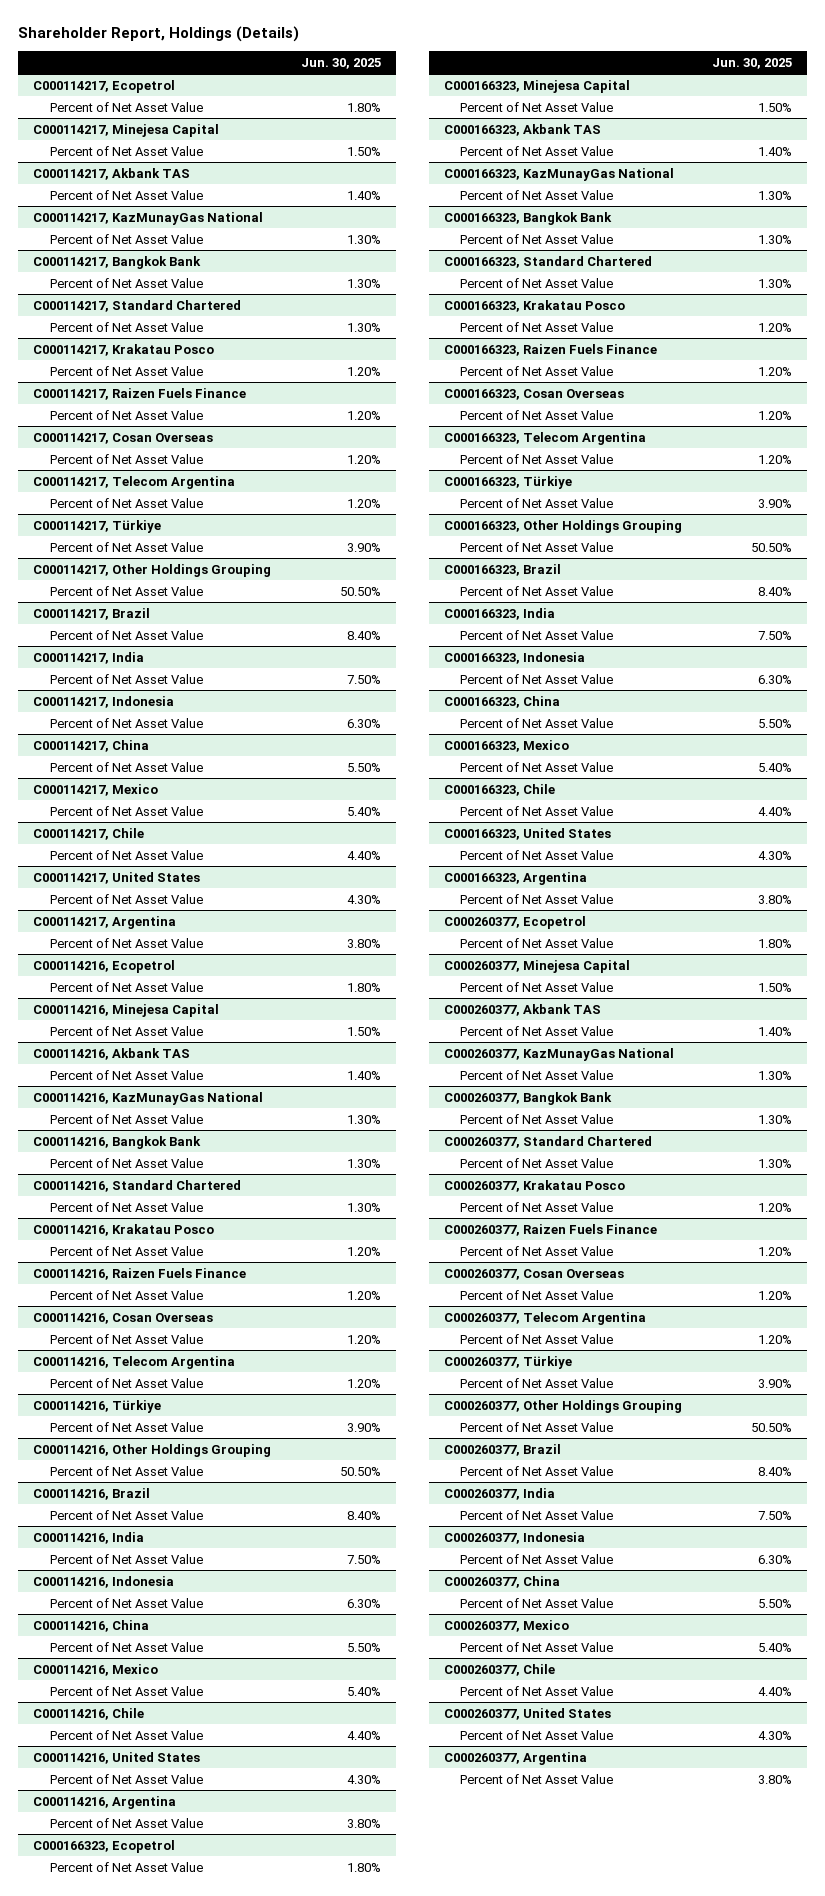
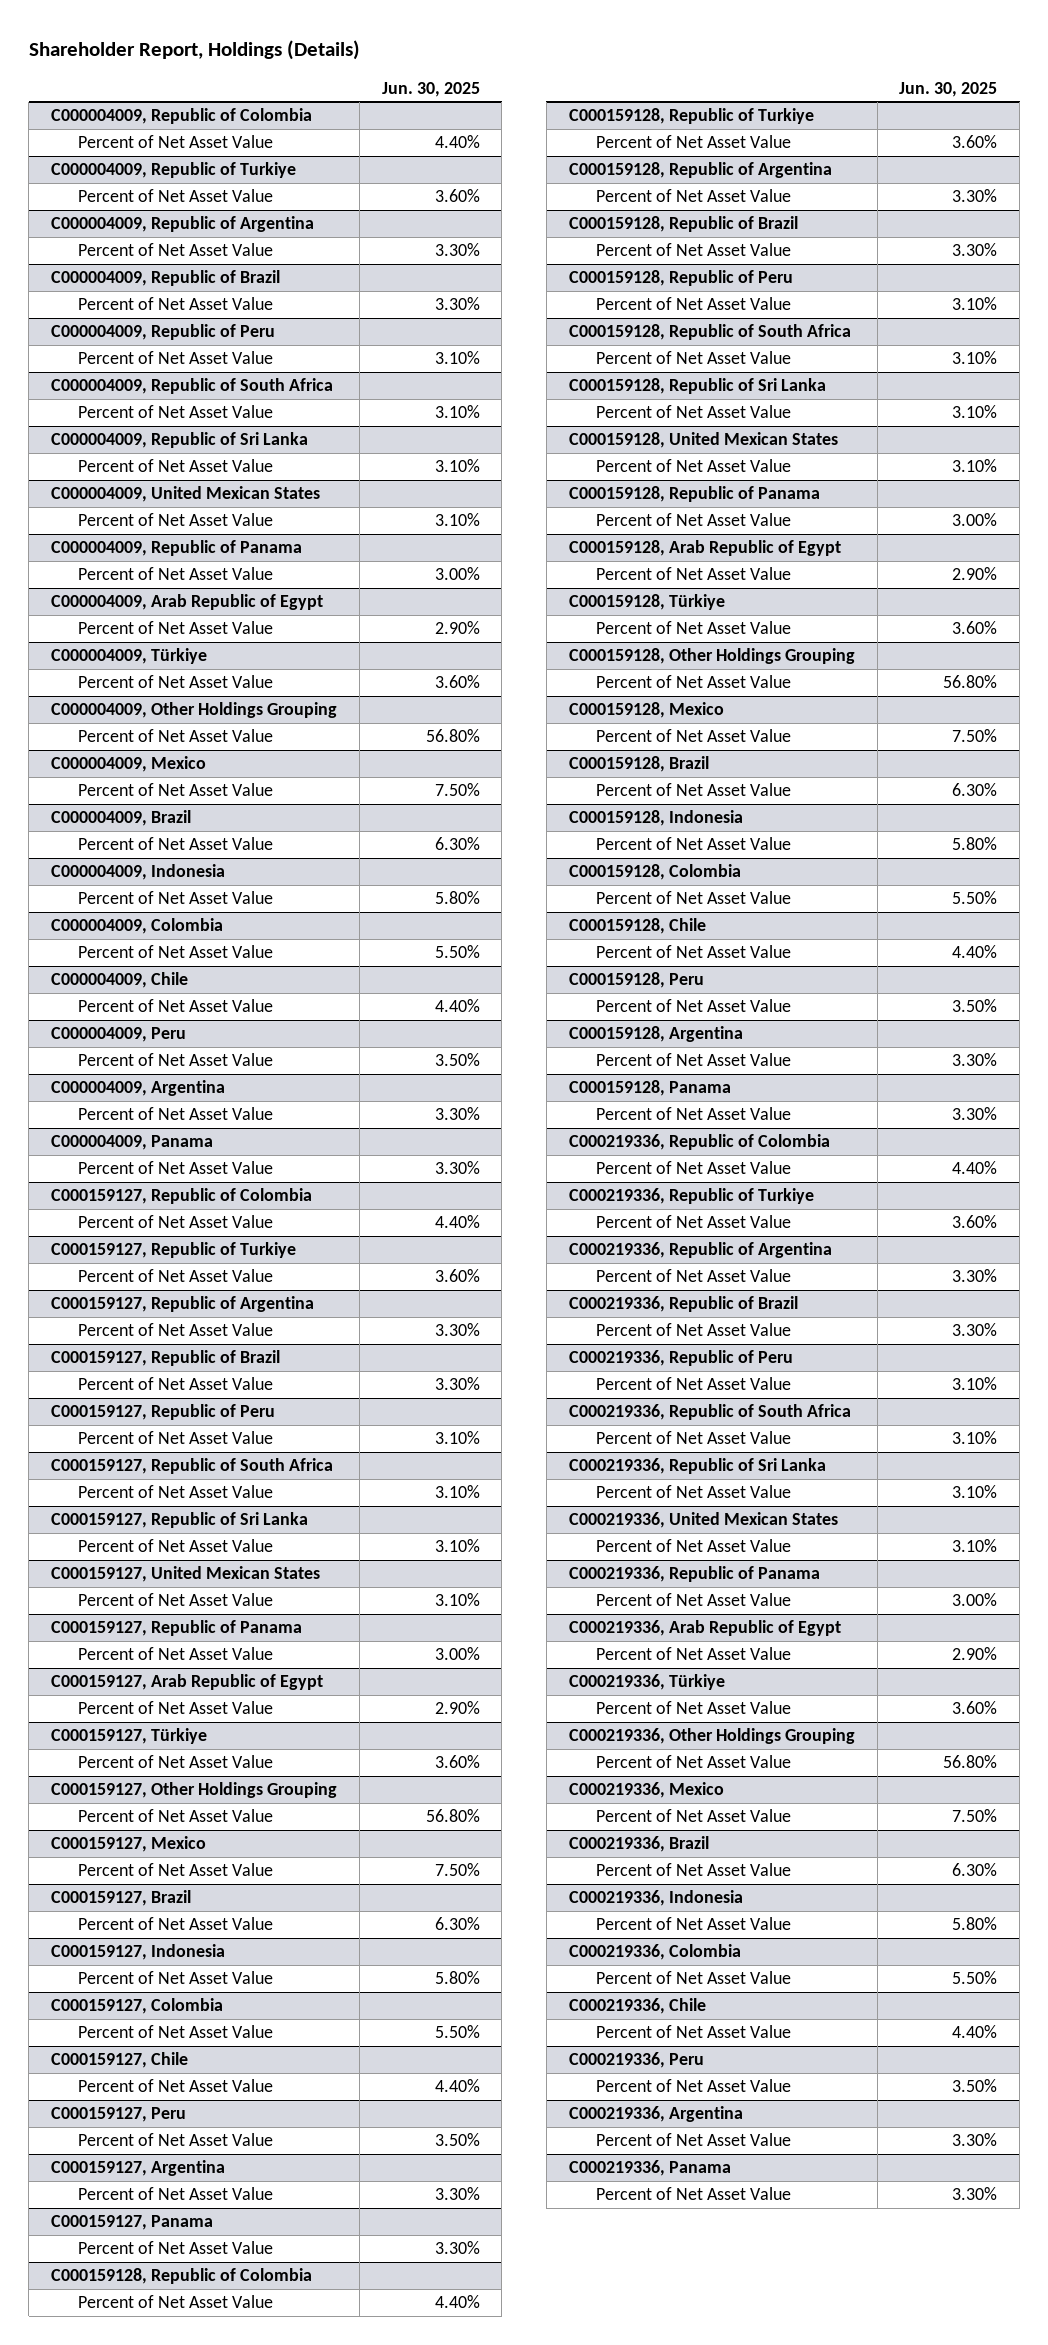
- C000114217, Ecopetrol
- Percent of Net Asset Value | 1.80%
- C000114217, Minejesa Capital
- Percent of Net Asset Value | 1.50%
- C000114217, Akbank TAS
- Percent of Net Asset Value | 1.40%
- C000114217, KazMunayGas National
- Percent of Net Asset Value | 1.30%
- C000114217, Bangkok Bank
- Percent of Net Asset Value | 1.30%
- C000114217, Standard Chartered
- Percent of Net Asset Value | 1.30%
- C000114217, Krakatau Posco
- Percent of Net Asset Value | 1.20%
- C000114217, Raizen Fuels Finance
- Percent of Net Asset Value | 1.20%
- C000114217, Cosan Overseas
- Percent of Net Asset Value | 1.20%
- C000114217, Telecom Argentina
- Percent of Net Asset Value | 1.20%
- C000114217, Türkiye
- Percent of Net Asset Value | 3.90%
- C000114217, Other Holdings Grouping
- Percent of Net Asset Value | 50.50%
- C000114217, Brazil
- Percent of Net Asset Value | 8.40%
- C000114217, India
+ C000004009, Republic of Colombia
+ Percent of Net Asset Value | 4.40%
+ C000004009, Republic of Turkiye
+ Percent of Net Asset Value | 3.60%
+ C000004009, Republic of Argentina
+ Percent of Net Asset Value | 3.30%
+ C000004009, Republic of Brazil
+ Percent of Net Asset Value | 3.30%
+ C000004009, Republic of Peru
+ Percent of Net Asset Value | 3.10%
+ C000004009, Republic of South Africa
+ Percent of Net Asset Value | 3.10%
+ C000004009, Republic of Sri Lanka
+ Percent of Net Asset Value | 3.10%
+ C000004009, United Mexican States
+ Percent of Net Asset Value | 3.10%
+ C000004009, Republic of Panama
+ Percent of Net Asset Value | 3.00%
+ C000004009, Arab Republic of Egypt
+ Percent of Net Asset Value | 2.90%
+ C000004009, Türkiye
+ Percent of Net Asset Value | 3.60%
+ C000004009, Other Holdings Grouping
+ Percent of Net Asset Value | 56.80%
+ C000004009, Mexico
- C000114217, Indonesia
+ C000004009, Brazil
- C000114217, China
+ C000004009, Indonesia
+ Percent of Net Asset Value | 5.80%
+ C000004009, Colombia
- C000114217, Mexico
- Percent of Net Asset Value | 5.40%
- C000114217, Chile
+ C000004009, Chile
- C000114217, United States
- Percent of Net Asset Value | 4.30%
- C000114217, Argentina
- Percent of Net Asset Value | 3.80%
- C000114216, Ecopetrol
- Percent of Net Asset Value | 1.80%
- C000114216, Minejesa Capital
- Percent of Net Asset Value | 1.50%
- C000114216, Akbank TAS
- Percent of Net Asset Value | 1.40%
- C000114216, KazMunayGas National
- Percent of Net Asset Value | 1.30%
- C000114216, Bangkok Bank
- Percent of Net Asset Value | 1.30%
- C000114216, Standard Chartered
- Percent of Net Asset Value | 1.30%
- C000114216, Krakatau Posco
- Percent of Net Asset Value | 1.20%
- C000114216, Raizen Fuels Finance
- Percent of Net Asset Value | 1.20%
- C000114216, Cosan Overseas
- Percent of Net Asset Value | 1.20%
- C000114216, Telecom Argentina
- Percent of Net Asset Value | 1.20%
- C000114216, Türkiye
- Percent of Net Asset Value | 3.90%
- C000114216, Other Holdings Grouping
- Percent of Net Asset Value | 50.50%
- C000114216, Brazil
- Percent of Net Asset Value | 8.40%
- C000114216, India
+ C000004009, Peru
+ Percent of Net Asset Value | 3.50%
+ C000004009, Argentina
+ Percent of Net Asset Value | 3.30%
+ C000004009, Panama
+ Percent of Net Asset Value | 3.30%
+ C000159127, Republic of Colombia
+ Percent of Net Asset Value | 4.40%
+ C000159127, Republic of Turkiye
+ Percent of Net Asset Value | 3.60%
+ C000159127, Republic of Argentina
+ Percent of Net Asset Value | 3.30%
+ C000159127, Republic of Brazil
+ Percent of Net Asset Value | 3.30%
+ C000159127, Republic of Peru
+ Percent of Net Asset Value | 3.10%
+ C000159127, Republic of South Africa
+ Percent of Net Asset Value | 3.10%
+ C000159127, Republic of Sri Lanka
+ Percent of Net Asset Value | 3.10%
+ C000159127, United Mexican States
+ Percent of Net Asset Value | 3.10%
+ C000159127, Republic of Panama
+ Percent of Net Asset Value | 3.00%
+ C000159127, Arab Republic of Egypt
+ Percent of Net Asset Value | 2.90%
+ C000159127, Türkiye
+ Percent of Net Asset Value | 3.60%
+ C000159127, Other Holdings Grouping
+ Percent of Net Asset Value | 56.80%
+ C000159127, Mexico
- C000114216, Indonesia
+ C000159127, Brazil
- C000114216, China
+ C000159127, Indonesia
+ Percent of Net Asset Value | 5.80%
+ C000159127, Colombia
- C000114216, Mexico
- Percent of Net Asset Value | 5.40%
- C000114216, Chile
+ C000159127, Chile
- C000114216, United States
- Percent of Net Asset Value | 4.30%
- C000114216, Argentina
- Percent of Net Asset Value | 3.80%
- C000166323, Ecopetrol
- Percent of Net Asset Value | 1.80%
- C000166323, Minejesa Capital
- Percent of Net Asset Value | 1.50%
- C000166323, Akbank TAS
- Percent of Net Asset Value | 1.40%
- C000166323, KazMunayGas National
- Percent of Net Asset Value | 1.30%
- C000166323, Bangkok Bank
- Percent of Net Asset Value | 1.30%
- C000166323, Standard Chartered
- Percent of Net Asset Value | 1.30%
- C000166323, Krakatau Posco
- Percent of Net Asset Value | 1.20%
- C000166323, Raizen Fuels Finance
- Percent of Net Asset Value | 1.20%
- C000166323, Cosan Overseas
- Percent of Net Asset Value | 1.20%
- C000166323, Telecom Argentina
- Percent of Net Asset Value | 1.20%
- C000166323, Türkiye
- Percent of Net Asset Value | 3.90%
- C000166323, Other Holdings Grouping
- Percent of Net Asset Value | 50.50%
- C000166323, Brazil
- Percent of Net Asset Value | 8.40%
- C000166323, India
+ C000159127, Peru
+ Percent of Net Asset Value | 3.50%
+ C000159127, Argentina
+ Percent of Net Asset Value | 3.30%
+ C000159127, Panama
+ Percent of Net Asset Value | 3.30%
+ C000159128, Republic of Colombia
+ Percent of Net Asset Value | 4.40%
+ C000159128, Republic of Turkiye
+ Percent of Net Asset Value | 3.60%
+ C000159128, Republic of Argentina
+ Percent of Net Asset Value | 3.30%
+ C000159128, Republic of Brazil
+ Percent of Net Asset Value | 3.30%
+ C000159128, Republic of Peru
+ Percent of Net Asset Value | 3.10%
+ C000159128, Republic of South Africa
+ Percent of Net Asset Value | 3.10%
+ C000159128, Republic of Sri Lanka
+ Percent of Net Asset Value | 3.10%
+ C000159128, United Mexican States
+ Percent of Net Asset Value | 3.10%
+ C000159128, Republic of Panama
+ Percent of Net Asset Value | 3.00%
+ C000159128, Arab Republic of Egypt
+ Percent of Net Asset Value | 2.90%
+ C000159128, Türkiye
+ Percent of Net Asset Value | 3.60%
+ C000159128, Other Holdings Grouping
+ Percent of Net Asset Value | 56.80%
+ C000159128, Mexico
- C000166323, Indonesia
+ C000159128, Brazil
- C000166323, China
+ C000159128, Indonesia
+ Percent of Net Asset Value | 5.80%
+ C000159128, Colombia
- C000166323, Mexico
- Percent of Net Asset Value | 5.40%
- C000166323, Chile
+ C000159128, Chile
- C000166323, United States
- Percent of Net Asset Value | 4.30%
- C000166323, Argentina
- Percent of Net Asset Value | 3.80%
- C000260377, Ecopetrol
- Percent of Net Asset Value | 1.80%
- C000260377, Minejesa Capital
- Percent of Net Asset Value | 1.50%
- C000260377, Akbank TAS
- Percent of Net Asset Value | 1.40%
- C000260377, KazMunayGas National
- Percent of Net Asset Value | 1.30%
- C000260377, Bangkok Bank
- Percent of Net Asset Value | 1.30%
- C000260377, Standard Chartered
- Percent of Net Asset Value | 1.30%
- C000260377, Krakatau Posco
- Percent of Net Asset Value | 1.20%
- C000260377, Raizen Fuels Finance
- Percent of Net Asset Value | 1.20%
- C000260377, Cosan Overseas
- Percent of Net Asset Value | 1.20%
- C000260377, Telecom Argentina
- Percent of Net Asset Value | 1.20%
- C000260377, Türkiye
- Percent of Net Asset Value | 3.90%
- C000260377, Other Holdings Grouping
- Percent of Net Asset Value | 50.50%
- C000260377, Brazil
- Percent of Net Asset Value | 8.40%
- C000260377, India
+ C000159128, Peru
+ Percent of Net Asset Value | 3.50%
+ C000159128, Argentina
+ Percent of Net Asset Value | 3.30%
+ C000159128, Panama
+ Percent of Net Asset Value | 3.30%
+ C000219336, Republic of Colombia
+ Percent of Net Asset Value | 4.40%
+ C000219336, Republic of Turkiye
+ Percent of Net Asset Value | 3.60%
+ C000219336, Republic of Argentina
+ Percent of Net Asset Value | 3.30%
+ C000219336, Republic of Brazil
+ Percent of Net Asset Value | 3.30%
+ C000219336, Republic of Peru
+ Percent of Net Asset Value | 3.10%
+ C000219336, Republic of South Africa
+ Percent of Net Asset Value | 3.10%
+ C000219336, Republic of Sri Lanka
+ Percent of Net Asset Value | 3.10%
+ C000219336, United Mexican States
+ Percent of Net Asset Value | 3.10%
+ C000219336, Republic of Panama
+ Percent of Net Asset Value | 3.00%
+ C000219336, Arab Republic of Egypt
+ Percent of Net Asset Value | 2.90%
+ C000219336, Türkiye
+ Percent of Net Asset Value | 3.60%
+ C000219336, Other Holdings Grouping
+ Percent of Net Asset Value | 56.80%
+ C000219336, Mexico
- C000260377, Indonesia
+ C000219336, Brazil
- C000260377, China
+ C000219336, Indonesia
+ Percent of Net Asset Value | 5.80%
+ C000219336, Colombia
- C000260377, Mexico
- Percent of Net Asset Value | 5.40%
- C000260377, Chile
+ C000219336, Chile
- C000260377, United States
- Percent of Net Asset Value | 4.30%
- C000260377, Argentina
- Percent of Net Asset Value | 3.80%
+ C000219336, Peru
+ Percent of Net Asset Value | 3.50%
+ C000219336, Argentina
+ Percent of Net Asset Value | 3.30%
+ C000219336, Panama
+ Percent of Net Asset Value | 3.30%

